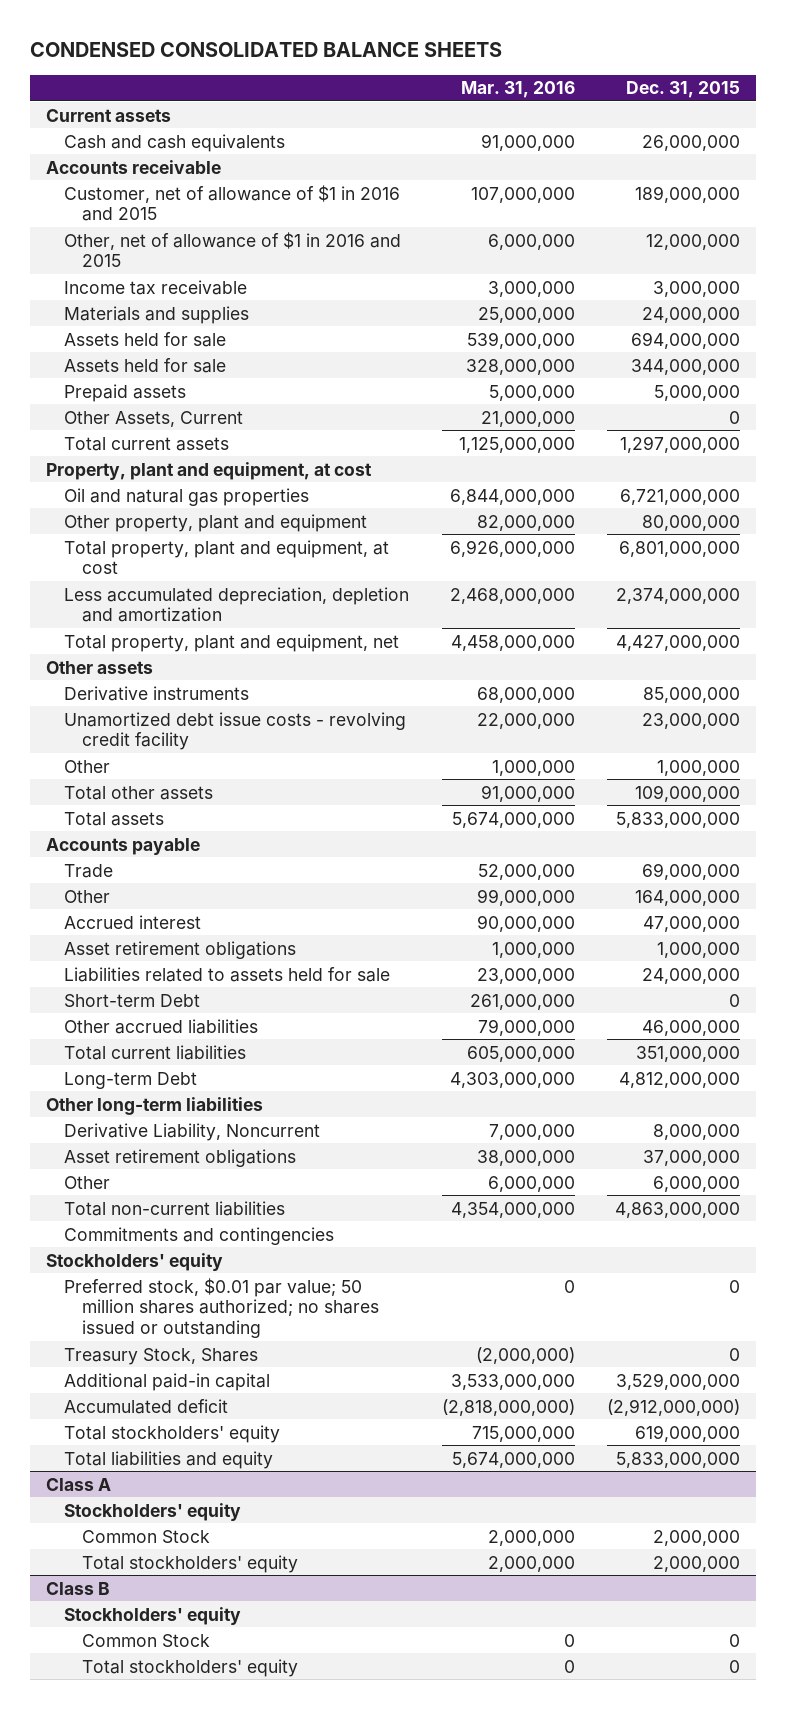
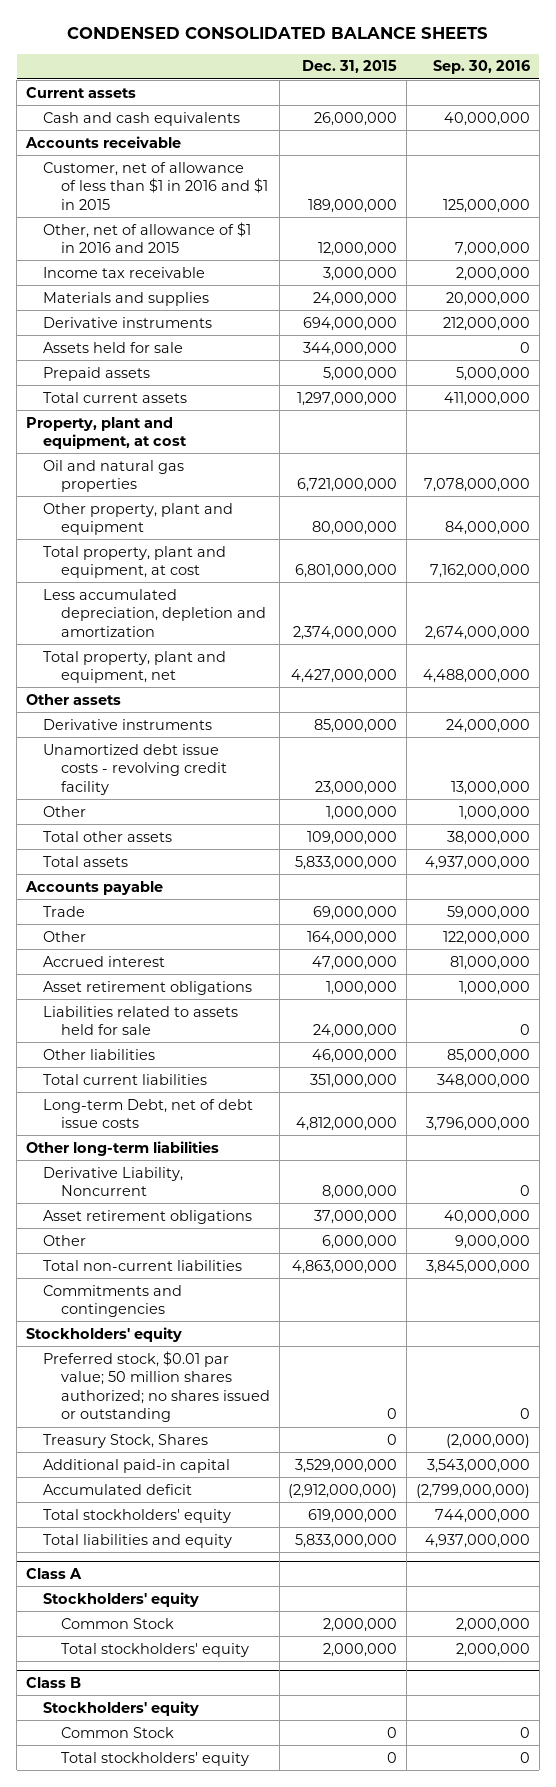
- | Mar. 31, 2016 | Dec. 31, 2015
+ | Dec. 31, 2015 | Sep. 30, 2016
- Customer, net of allowance of $1 in 2016 and 2015 | 107,000,000 | 189,000,000
+ Customer, net of allowance of less than $1 in 2016 and $1 in 2015 | 189,000,000 | 125,000,000
- Assets held for sale | 539,000,000 | 694,000,000
+ Derivative instruments | 694,000,000 | 212,000,000
- Other Assets, Current | 21,000,000 | 0
- Short-term Debt | 261,000,000 | 0
- Other accrued liabilities | 79,000,000 | 46,000,000
+ Other liabilities | 46,000,000 | 85,000,000
- Long-term Debt | 4,303,000,000 | 4,812,000,000
+ Long-term Debt, net of debt issue costs | 4,812,000,000 | 3,796,000,000

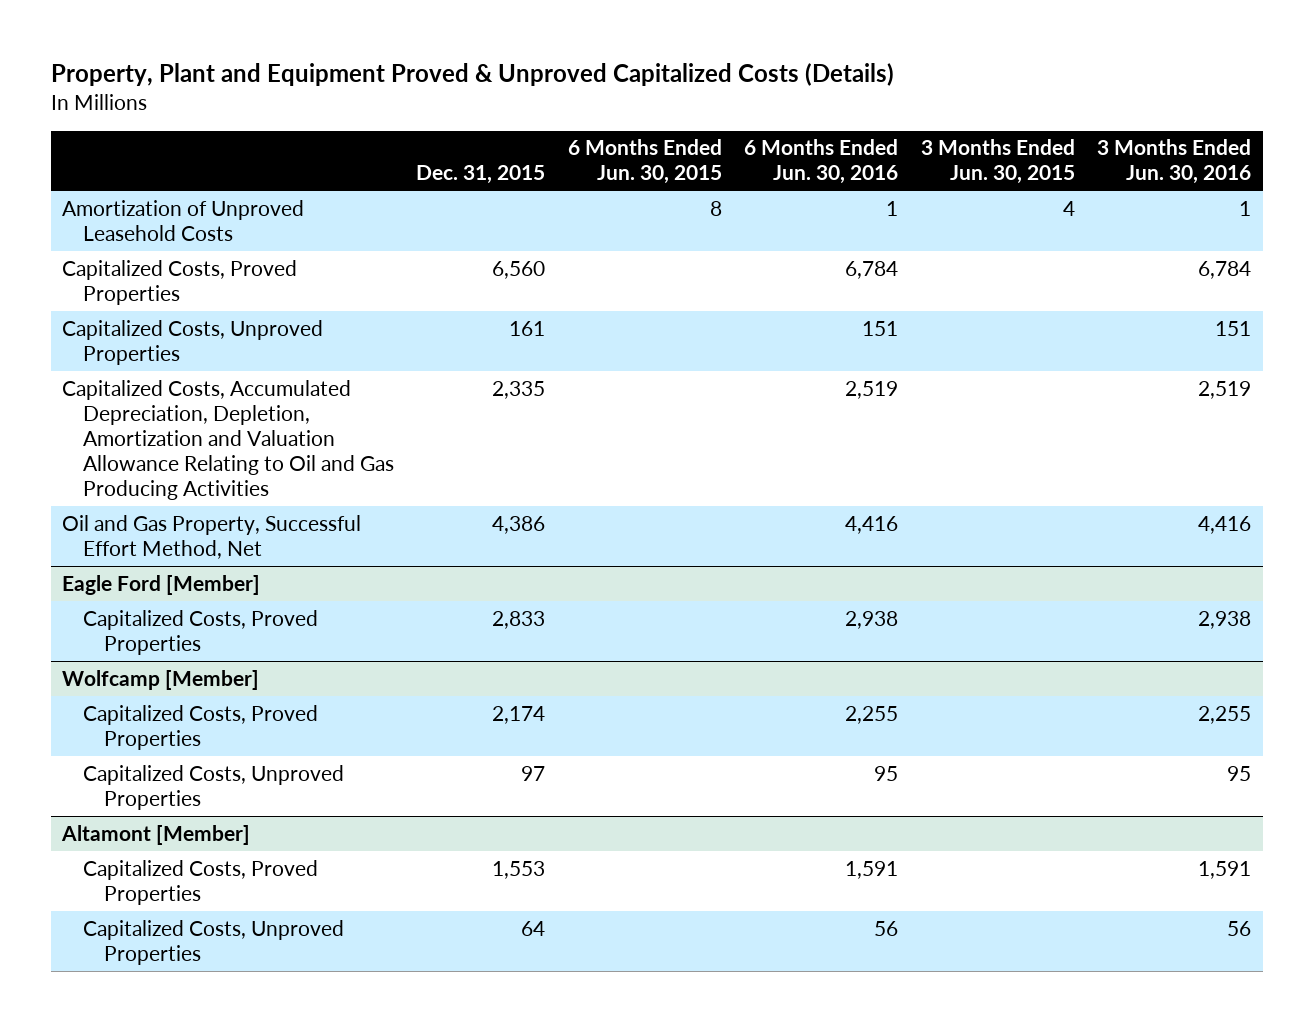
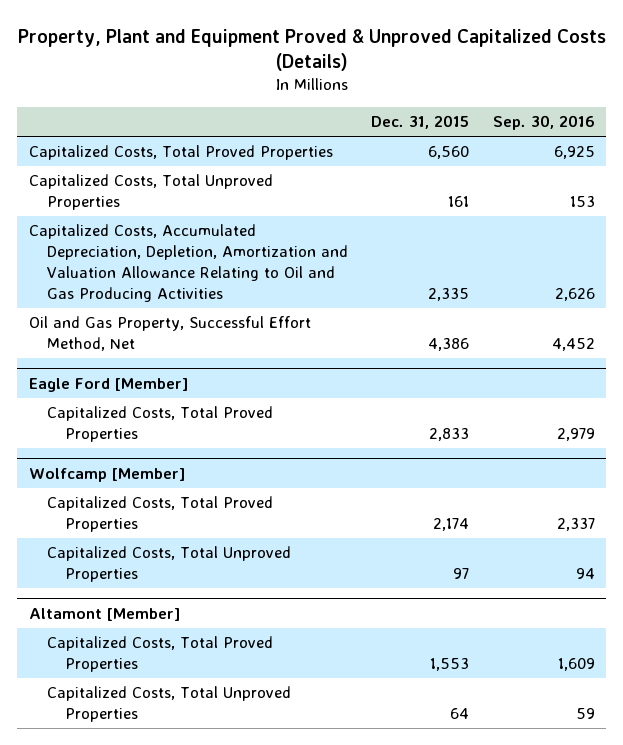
- | Dec. 31, 2015 | 6 Months Ended Jun. 30, 2015 | 6 Months Ended Jun. 30, 2016 | 3 Months Ended Jun. 30, 2015 | 3 Months Ended Jun. 30, 2016
+ | Dec. 31, 2015 | Sep. 30, 2016
- Amortization of Unproved Leasehold Costs | | 8 | 1 | 4 | 1
- Capitalized Costs, Proved Properties | 6,560 | | 6,784 | | 6,784
- Capitalized Costs, Unproved Properties | 161 | | 151 | | 151
+ Capitalized Costs, Total Proved Properties | 6,560 | 6,925
+ Capitalized Costs, Total Unproved Properties | 161 | 153
@ Eagle Ford [Member]
- Capitalized Costs, Proved Properties | 2,833 | | 2,938 | | 2,938
+ Capitalized Costs, Total Proved Properties | 2,833 | 2,979
@ Wolfcamp [Member]
- Capitalized Costs, Proved Properties | 2,174 | | 2,255 | | 2,255
- Capitalized Costs, Unproved Properties | 97 | | 95 | | 95
+ Capitalized Costs, Total Proved Properties | 2,174 | 2,337
+ Capitalized Costs, Total Unproved Properties | 97 | 94
@ Altamont [Member]
- Capitalized Costs, Proved Properties | 1,553 | | 1,591 | | 1,591
- Capitalized Costs, Unproved Properties | 64 | | 56 | | 56
+ Capitalized Costs, Total Proved Properties | 1,553 | 1,609
+ Capitalized Costs, Total Unproved Properties | 64 | 59

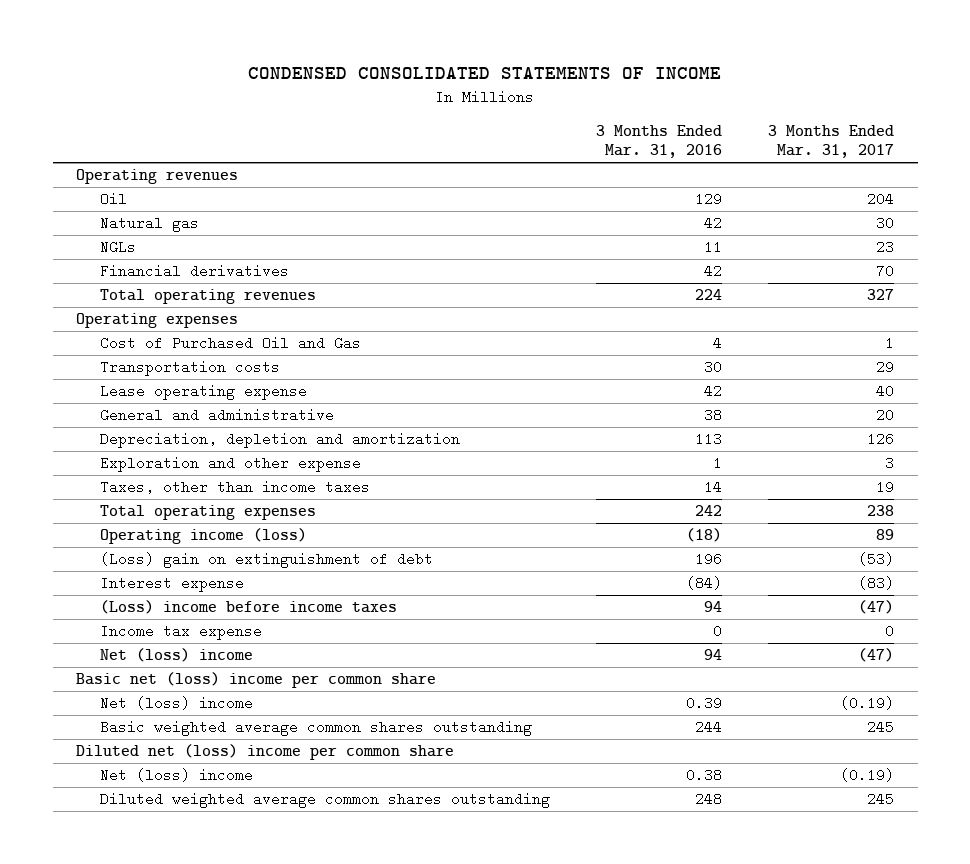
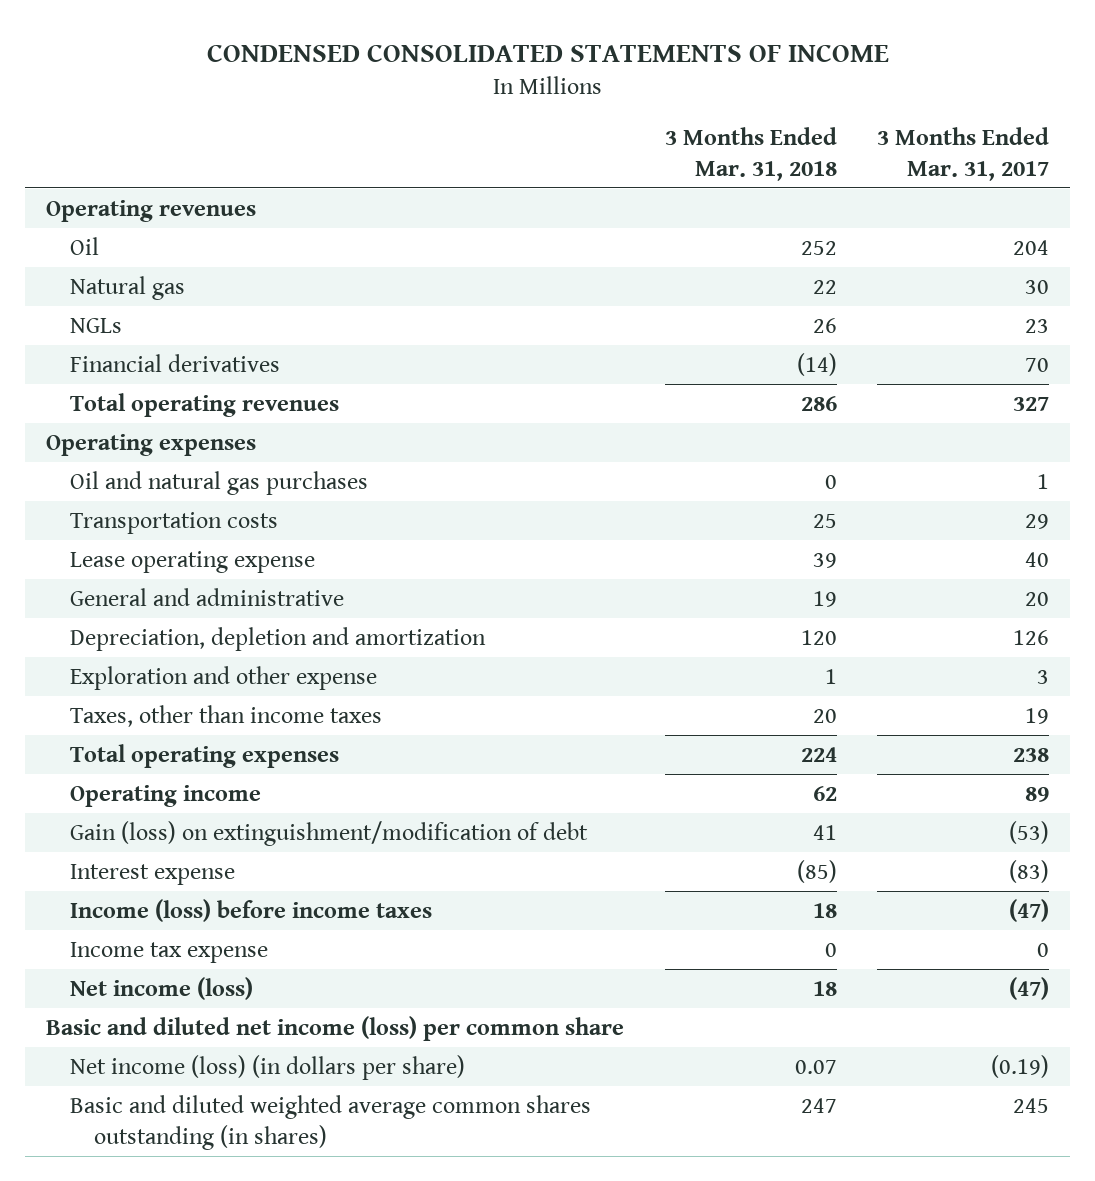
- | 3 Months Ended Mar. 31, 2016 | 3 Months Ended Mar. 31, 2017
+ | 3 Months Ended Mar. 31, 2018 | 3 Months Ended Mar. 31, 2017
- Cost of Purchased Oil and Gas | 4 | 1
+ Oil and natural gas purchases | 0 | 1
- Operating income (loss) | (18) | 89
- (Loss) gain on extinguishment of debt | 196 | (53)
+ Operating income | 62 | 89
+ Gain (loss) on extinguishment/modification of debt | 41 | (53)
- (Loss) income before income taxes | 94 | (47)
+ Income (loss) before income taxes | 18 | (47)
- Net (loss) income | 94 | (47)
- Basic net (loss) income per common share
- Net (loss) income | 0.39 | (0.19)
- Basic weighted average common shares outstanding | 244 | 245
- Diluted net (loss) income per common share
- Net (loss) income | 0.38 | (0.19)
- Diluted weighted average common shares outstanding | 248 | 245
+ Net income (loss) | 18 | (47)
+ Basic and diluted net income (loss) per common share
+ Net income (loss) (in dollars per share) | 0.07 | (0.19)
+ Basic and diluted weighted average common shares outstanding (in shares) | 247 | 245

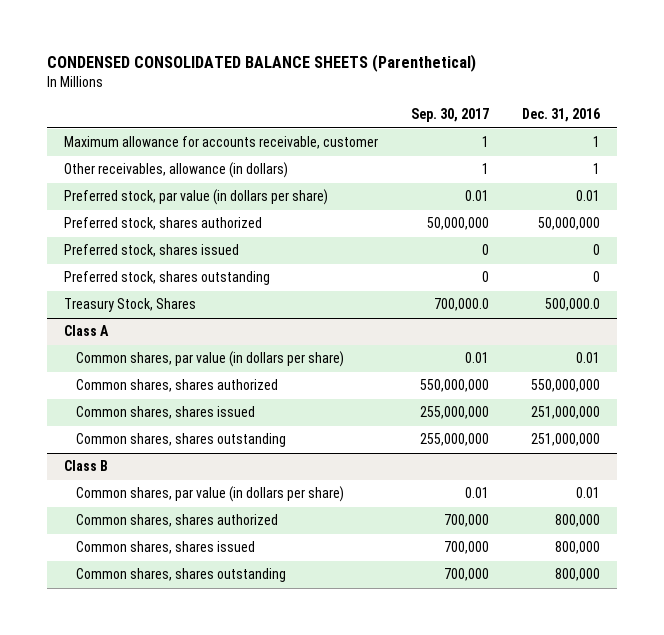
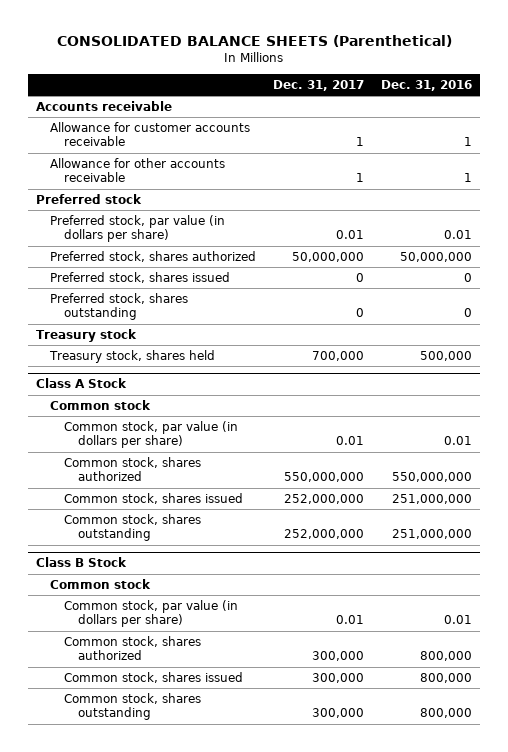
- CONDENSED CONSOLIDATED BALANCE SHEETS (Parenthetical)
+ CONSOLIDATED BALANCE SHEETS (Parenthetical)
- | Sep. 30, 2017 | Dec. 31, 2016
+ | Dec. 31, 2017 | Dec. 31, 2016
- Maximum allowance for accounts receivable, customer | 1 | 1
- Other receivables, allowance (in dollars) | 1 | 1
+ Accounts receivable
+ Allowance for customer accounts receivable | 1 | 1
+ Allowance for other accounts receivable | 1 | 1
+ Preferred stock
- Treasury Stock, Shares | 700,000.0 | 500,000.0
- Class A
- Common shares, par value (in dollars per share) | 0.01 | 0.01
- Common shares, shares authorized | 550,000,000 | 550,000,000
- Common shares, shares issued | 255,000,000 | 251,000,000
- Common shares, shares outstanding | 255,000,000 | 251,000,000
- Class B
- Common shares, par value (in dollars per share) | 0.01 | 0.01
- Common shares, shares authorized | 700,000 | 800,000
- Common shares, shares issued | 700,000 | 800,000
- Common shares, shares outstanding | 700,000 | 800,000
+ Treasury stock
+ Treasury stock, shares held | 700,000 | 500,000
+ Class A Stock
+ Common stock
+ Common stock, par value (in dollars per share) | 0.01 | 0.01
+ Common stock, shares authorized | 550,000,000 | 550,000,000
+ Common stock, shares issued | 252,000,000 | 251,000,000
+ Common stock, shares outstanding | 252,000,000 | 251,000,000
+ Class B Stock
+ Common stock
+ Common stock, par value (in dollars per share) | 0.01 | 0.01
+ Common stock, shares authorized | 300,000 | 800,000
+ Common stock, shares issued | 300,000 | 800,000
+ Common stock, shares outstanding | 300,000 | 800,000

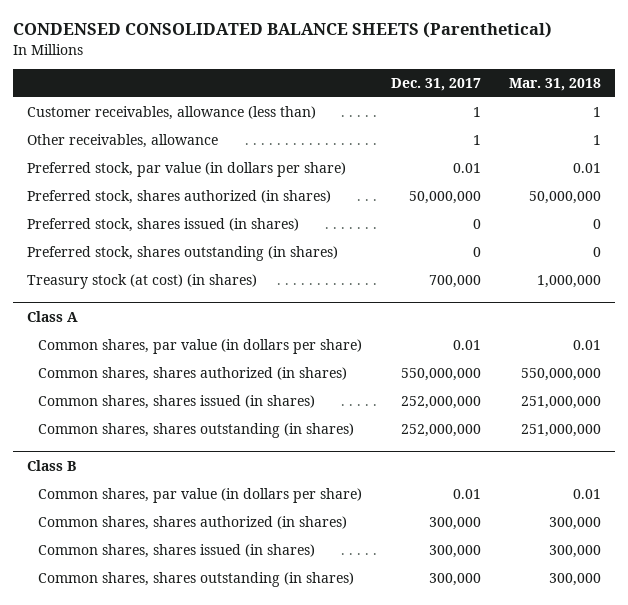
- CONSOLIDATED BALANCE SHEETS (Parenthetical)
+ CONDENSED CONSOLIDATED BALANCE SHEETS (Parenthetical)
- | Dec. 31, 2017 | Dec. 31, 2016
+ | Dec. 31, 2017 | Mar. 31, 2018
- Accounts receivable
- Allowance for customer accounts receivable | 1 | 1
- Allowance for other accounts receivable | 1 | 1
- Preferred stock
+ Customer receivables, allowance (less than) | 1 | 1
+ Other receivables, allowance | 1 | 1
- Preferred stock, shares authorized | 50,000,000 | 50,000,000
- Preferred stock, shares issued | 0 | 0
- Preferred stock, shares outstanding | 0 | 0
- Treasury stock
- Treasury stock, shares held | 700,000 | 500,000
- Class A Stock
- Common stock
- Common stock, par value (in dollars per share) | 0.01 | 0.01
- Common stock, shares authorized | 550,000,000 | 550,000,000
- Common stock, shares issued | 252,000,000 | 251,000,000
- Common stock, shares outstanding | 252,000,000 | 251,000,000
- Class B Stock
- Common stock
- Common stock, par value (in dollars per share) | 0.01 | 0.01
- Common stock, shares authorized | 300,000 | 800,000
- Common stock, shares issued | 300,000 | 800,000
- Common stock, shares outstanding | 300,000 | 800,000
+ Preferred stock, shares authorized (in shares) | 50,000,000 | 50,000,000
+ Preferred stock, shares issued (in shares) | 0 | 0
+ Preferred stock, shares outstanding (in shares) | 0 | 0
+ Treasury stock (at cost) (in shares) | 700,000 | 1,000,000
+ Class A
+ Common shares, par value (in dollars per share) | 0.01 | 0.01
+ Common shares, shares authorized (in shares) | 550,000,000 | 550,000,000
+ Common shares, shares issued (in shares) | 252,000,000 | 251,000,000
+ Common shares, shares outstanding (in shares) | 252,000,000 | 251,000,000
+ Class B
+ Common shares, par value (in dollars per share) | 0.01 | 0.01
+ Common shares, shares authorized (in shares) | 300,000 | 300,000
+ Common shares, shares issued (in shares) | 300,000 | 300,000
+ Common shares, shares outstanding (in shares) | 300,000 | 300,000

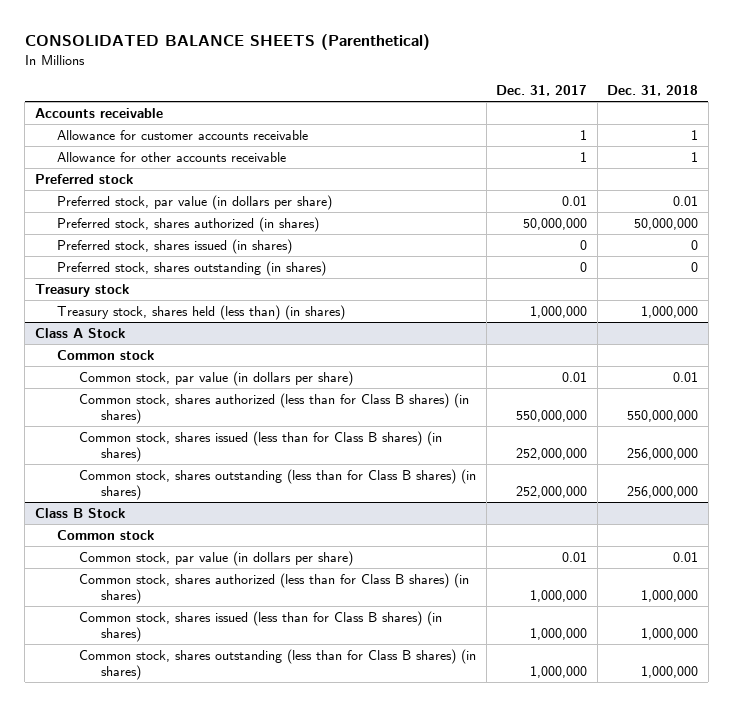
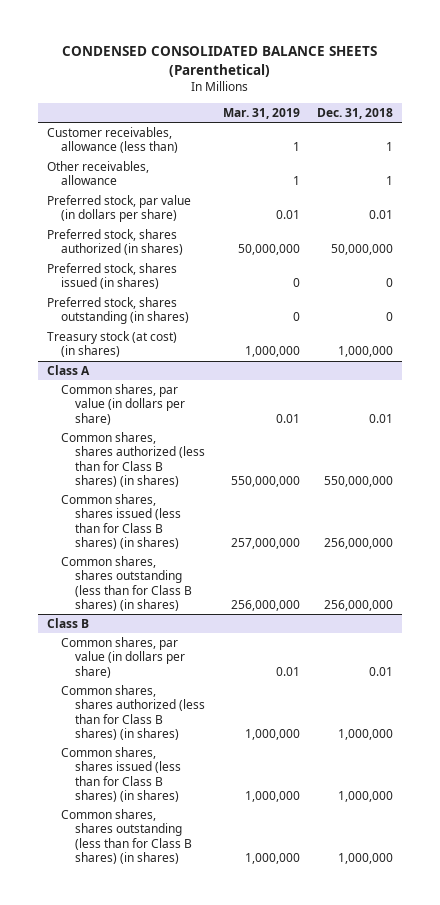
- CONSOLIDATED BALANCE SHEETS (Parenthetical)
+ CONDENSED CONSOLIDATED BALANCE SHEETS (Parenthetical)
- | Dec. 31, 2017 | Dec. 31, 2018
+ | Mar. 31, 2019 | Dec. 31, 2018
- Accounts receivable
- Allowance for customer accounts receivable | 1 | 1
- Allowance for other accounts receivable | 1 | 1
- Preferred stock
+ Customer receivables, allowance (less than) | 1 | 1
+ Other receivables, allowance | 1 | 1
- Treasury stock
- Treasury stock, shares held (less than) (in shares) | 1,000,000 | 1,000,000
- Class A Stock
- Common stock
- Common stock, par value (in dollars per share) | 0.01 | 0.01
- Common stock, shares authorized (less than for Class B shares) (in shares) | 550,000,000 | 550,000,000
- Common stock, shares issued (less than for Class B shares) (in shares) | 252,000,000 | 256,000,000
- Common stock, shares outstanding (less than for Class B shares) (in shares) | 252,000,000 | 256,000,000
- Class B Stock
- Common stock
- Common stock, par value (in dollars per share) | 0.01 | 0.01
- Common stock, shares authorized (less than for Class B shares) (in shares) | 1,000,000 | 1,000,000
- Common stock, shares issued (less than for Class B shares) (in shares) | 1,000,000 | 1,000,000
- Common stock, shares outstanding (less than for Class B shares) (in shares) | 1,000,000 | 1,000,000
+ Treasury stock (at cost) (in shares) | 1,000,000 | 1,000,000
+ Class A
+ Common shares, par value (in dollars per share) | 0.01 | 0.01
+ Common shares, shares authorized (less than for Class B shares) (in shares) | 550,000,000 | 550,000,000
+ Common shares, shares issued (less than for Class B shares) (in shares) | 257,000,000 | 256,000,000
+ Common shares, shares outstanding (less than for Class B shares) (in shares) | 256,000,000 | 256,000,000
+ Class B
+ Common shares, par value (in dollars per share) | 0.01 | 0.01
+ Common shares, shares authorized (less than for Class B shares) (in shares) | 1,000,000 | 1,000,000
+ Common shares, shares issued (less than for Class B shares) (in shares) | 1,000,000 | 1,000,000
+ Common shares, shares outstanding (less than for Class B shares) (in shares) | 1,000,000 | 1,000,000

